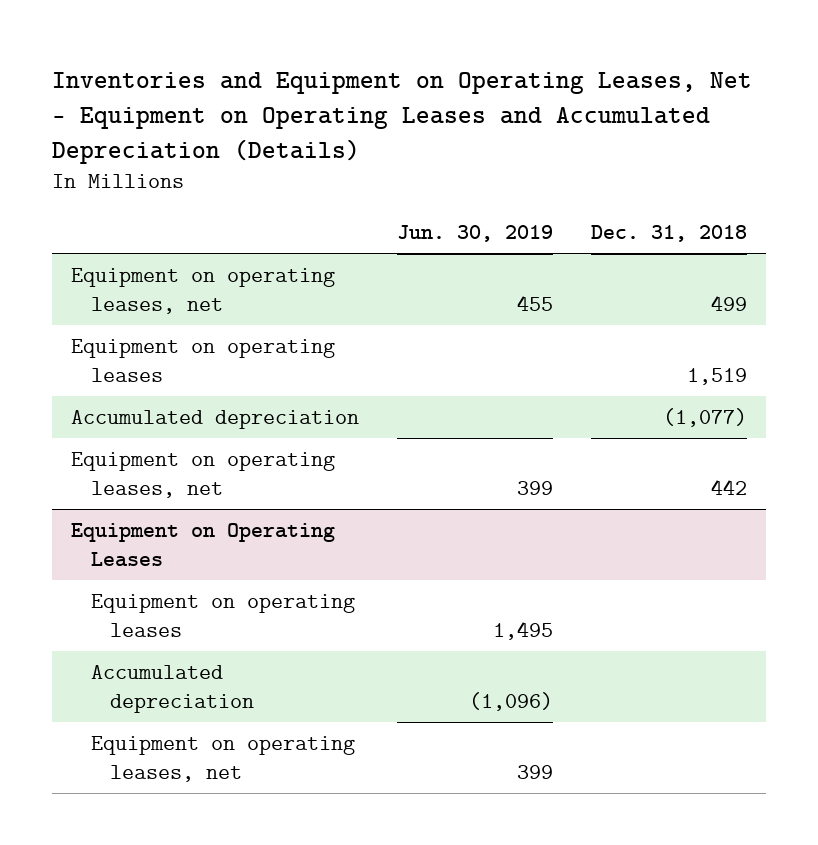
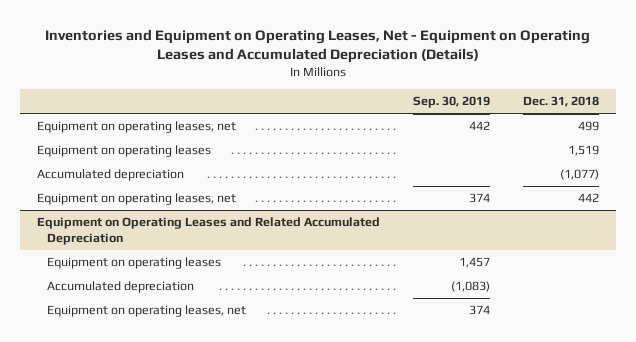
- | Jun. 30, 2019 | Dec. 31, 2018
+ | Sep. 30, 2019 | Dec. 31, 2018
- Equipment on Operating Leases
+ Equipment on Operating Leases and Related Accumulated Depreciation

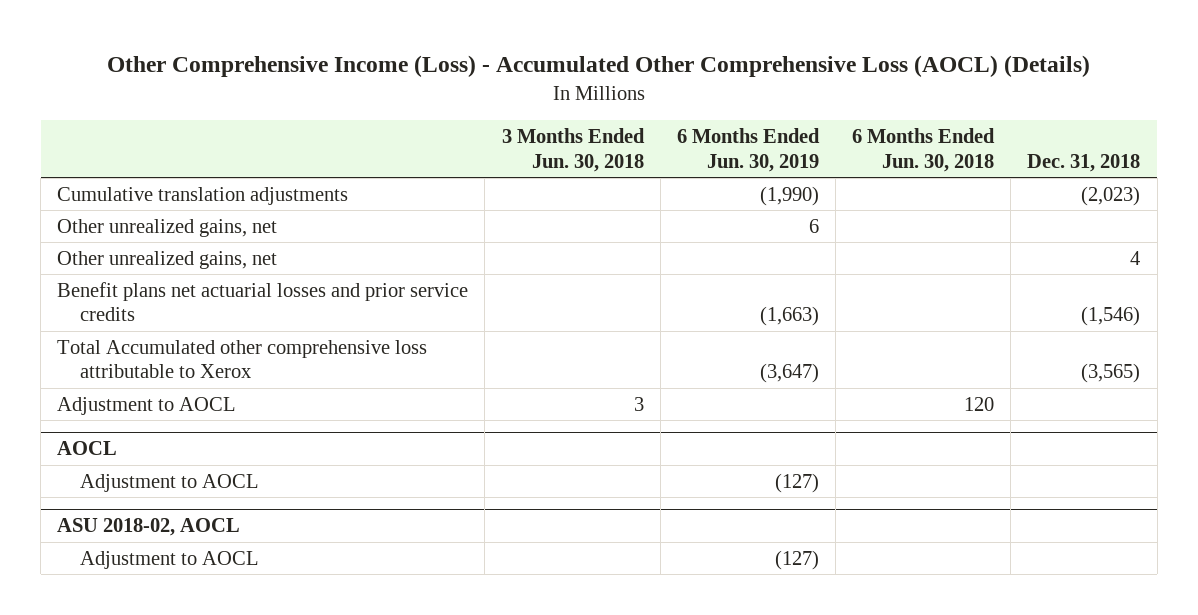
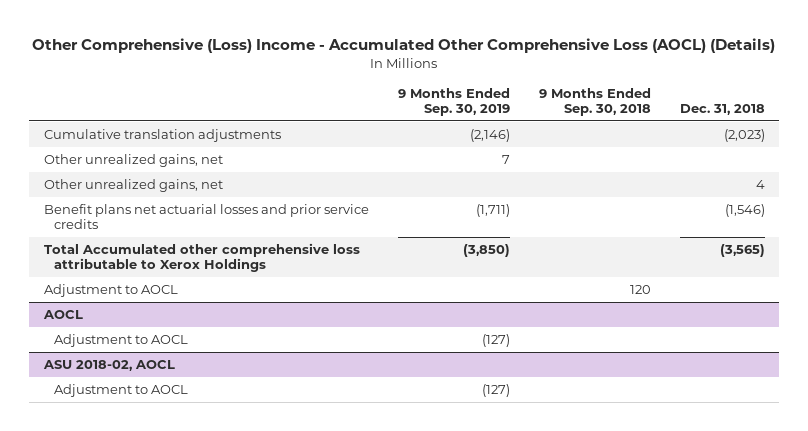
- Other Comprehensive Income (Loss) - Accumulated Other Comprehensive Loss (AOCL) (Details)
+ Other Comprehensive (Loss) Income - Accumulated Other Comprehensive Loss (AOCL) (Details)
- | 3 Months Ended Jun. 30, 2018 | 6 Months Ended Jun. 30, 2019 | 6 Months Ended Jun. 30, 2018 | Dec. 31, 2018
+ | 9 Months Ended Sep. 30, 2019 | 9 Months Ended Sep. 30, 2018 | Dec. 31, 2018
- Total Accumulated other comprehensive loss attributable to Xerox | | (3,647) | | (3,565)
+ Total Accumulated other comprehensive loss attributable to Xerox Holdings | (3,850) | | (3,565)

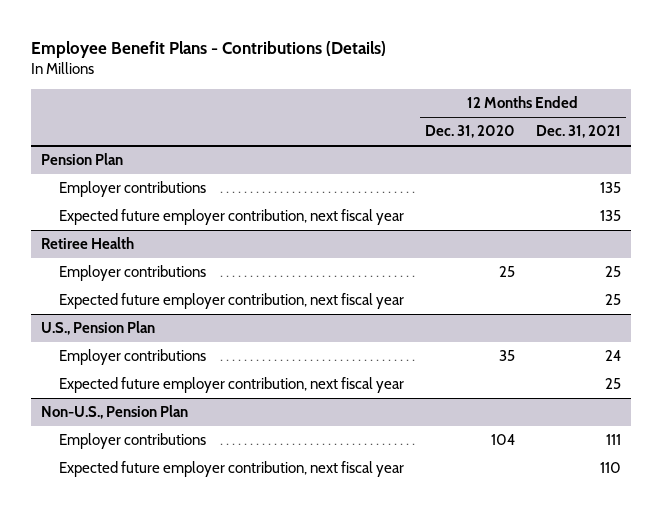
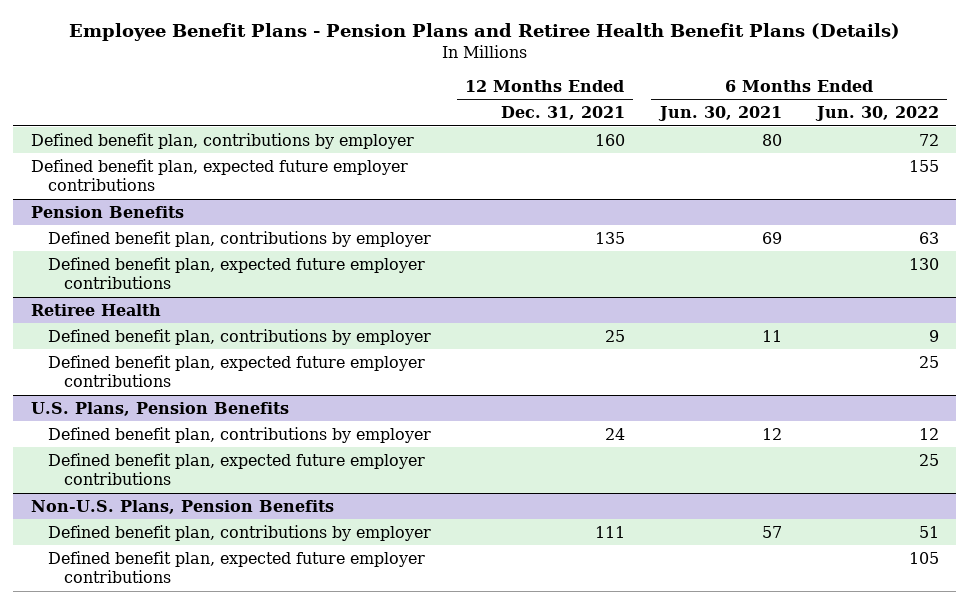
- Employee Benefit Plans - Contributions (Details)
+ Employee Benefit Plans - Pension Plans and Retiree Health Benefit Plans (Details)
- | 12 Months Ended Dec. 31, 2020 | 12 Months Ended Dec. 31, 2021
+ | 12 Months Ended Dec. 31, 2021 | 6 Months Ended Jun. 30, 2021 | 6 Months Ended Jun. 30, 2022
- Pension Plan
- Employer contributions | | 135
- Expected future employer contribution, next fiscal year | | 135
+ Defined benefit plan, contributions by employer | 160 | 80 | 72
+ Defined benefit plan, expected future employer contributions | | | 155
+ Pension Benefits
+ Defined benefit plan, contributions by employer | 135 | 69 | 63
+ Defined benefit plan, expected future employer contributions | | | 130
@ Retiree Health
- Employer contributions | 25 | 25
- Expected future employer contribution, next fiscal year | | 25
- U.S., Pension Plan
- Employer contributions | 35 | 24
- Expected future employer contribution, next fiscal year | | 25
- Non-U.S., Pension Plan
- Employer contributions | 104 | 111
- Expected future employer contribution, next fiscal year | | 110
@ Retiree Health
+ Defined benefit plan, contributions by employer | 25 | 11 | 9
+ Defined benefit plan, expected future employer contributions | | | 25
+ U.S. Plans, Pension Benefits
+ Defined benefit plan, contributions by employer | 24 | 12 | 12
+ Defined benefit plan, expected future employer contributions | | | 25
+ Non-U.S. Plans, Pension Benefits
+ Defined benefit plan, contributions by employer | 111 | 57 | 51
+ Defined benefit plan, expected future employer contributions | | | 105

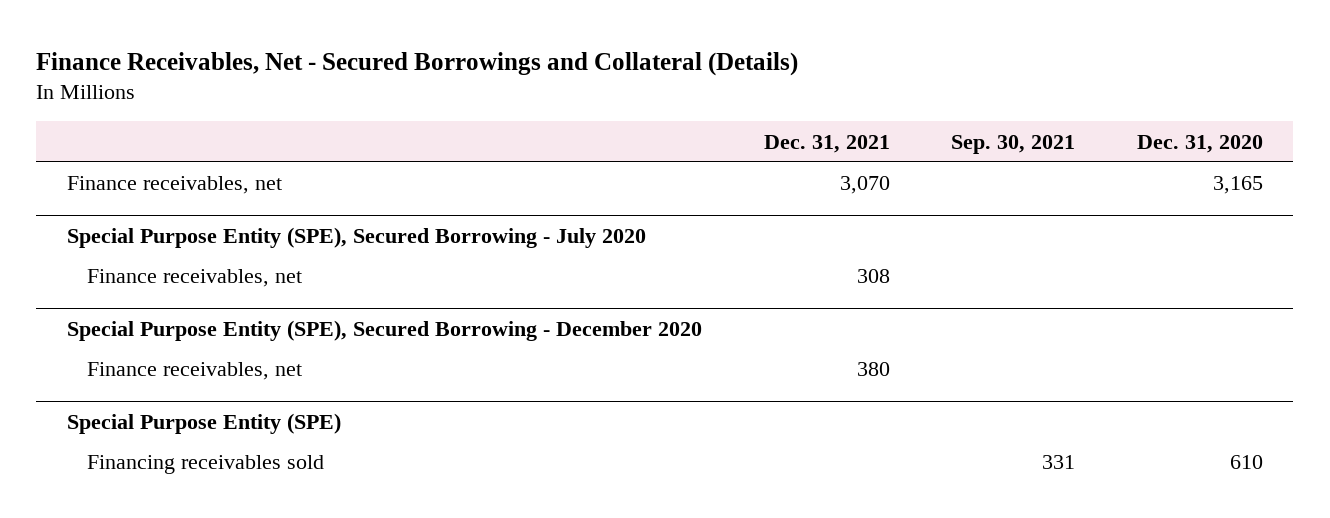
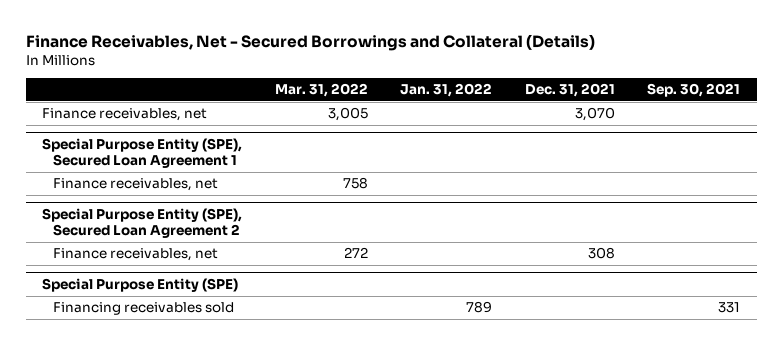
- | Dec. 31, 2021 | Sep. 30, 2021 | Dec. 31, 2020
+ | Mar. 31, 2022 | Jan. 31, 2022 | Dec. 31, 2021 | Sep. 30, 2021
- Special Purpose Entity (SPE), Secured Borrowing - July 2020
+ Special Purpose Entity (SPE), Secured Loan Agreement 1
+ Finance receivables, net | 758 | | |
+ Special Purpose Entity (SPE), Secured Loan Agreement 2
- Special Purpose Entity (SPE), Secured Borrowing - December 2020
- Finance receivables, net | 380 | |

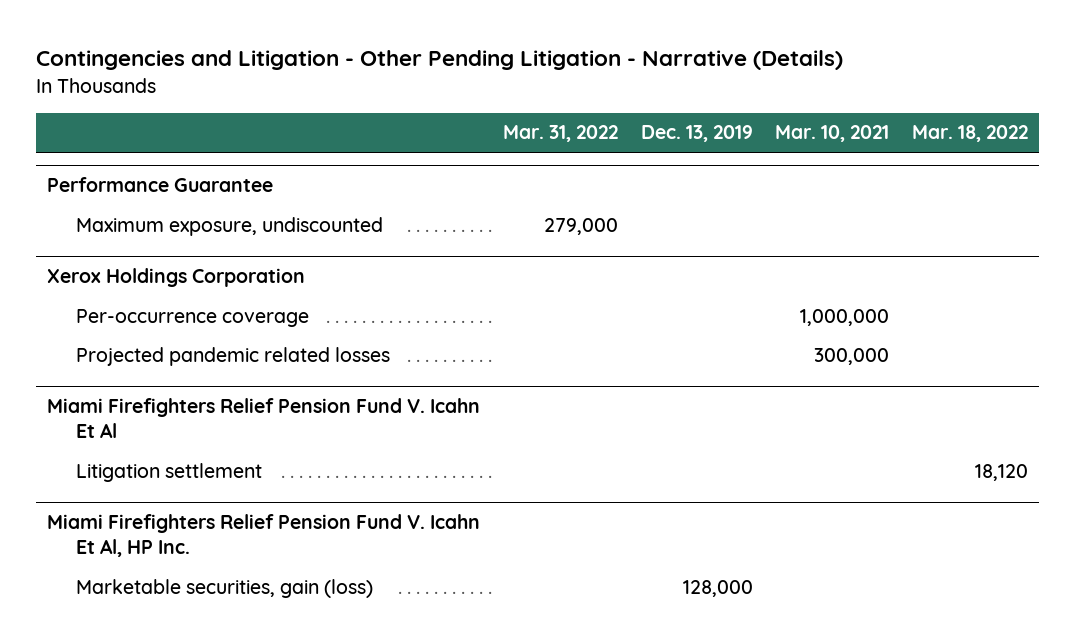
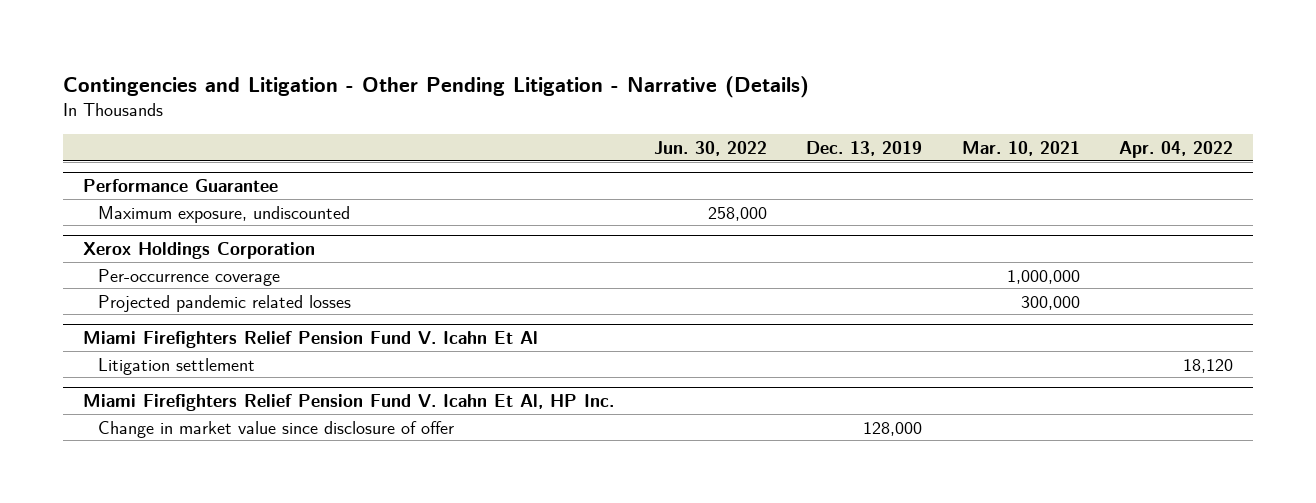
- | Mar. 31, 2022 | Dec. 13, 2019 | Mar. 10, 2021 | Mar. 18, 2022
+ | Jun. 30, 2022 | Dec. 13, 2019 | Mar. 10, 2021 | Apr. 04, 2022
@ Miami Firefighters Relief Pension Fund V. Icahn Et Al, HP Inc.
- Marketable securities, gain (loss) | | 128,000 | |
+ Change in market value since disclosure of offer | | 128,000 | |

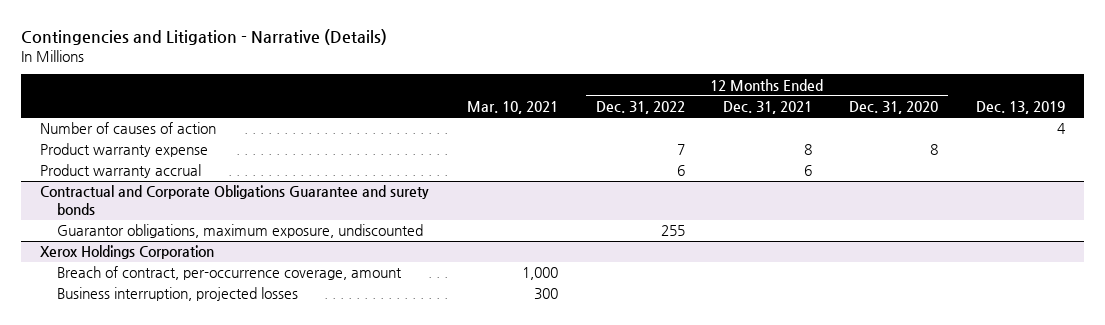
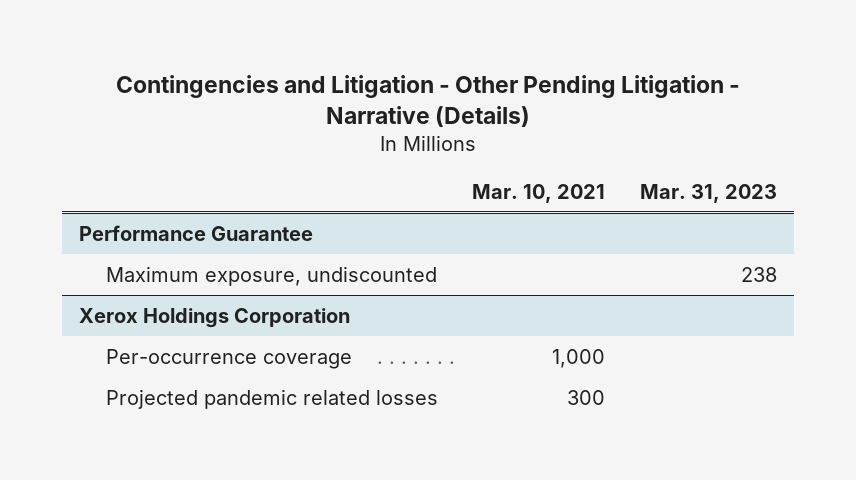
- Contingencies and Litigation - Narrative (Details)
+ Contingencies and Litigation - Other Pending Litigation - Narrative (Details)
- | Mar. 10, 2021 | 12 Months Ended Dec. 31, 2022 | 12 Months Ended Dec. 31, 2021 | 12 Months Ended Dec. 31, 2020 | Dec. 13, 2019
+ | Mar. 10, 2021 | Mar. 31, 2023
- Number of causes of action | | | | | 4
- Product warranty expense | | 7 | 8 | 8 |
- Product warranty accrual | | 6 | 6 | |
- Contractual and Corporate Obligations Guarantee and surety bonds
- Guarantor obligations, maximum exposure, undiscounted | | 255 | | |
+ Performance Guarantee
+ Maximum exposure, undiscounted | | 238
@ Xerox Holdings Corporation
- Breach of contract, per-occurrence coverage, amount | 1,000 | | | |
- Business interruption, projected losses | 300 | | | |
+ Per-occurrence coverage | 1,000 |
+ Projected pandemic related losses | 300 |

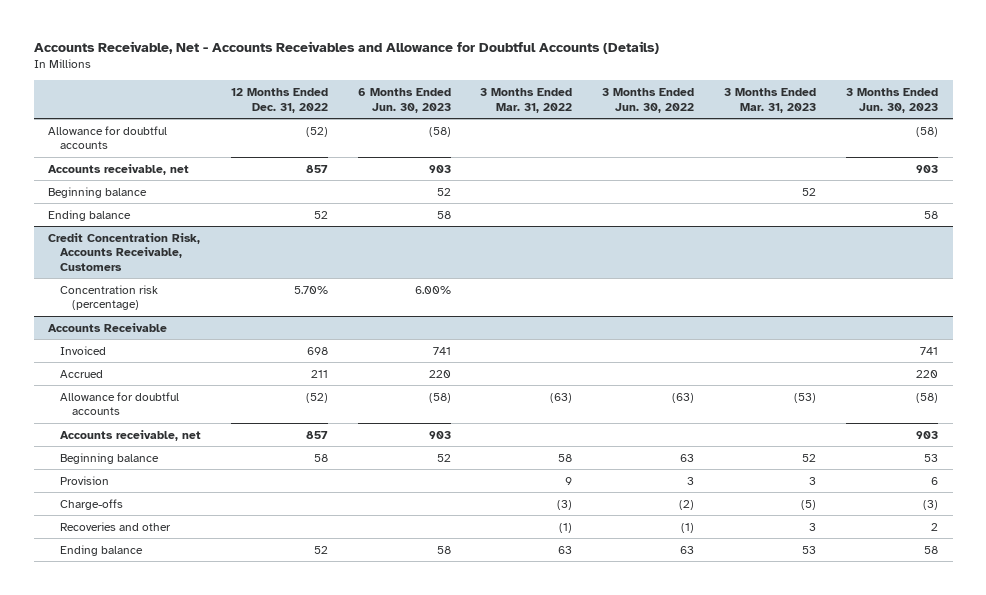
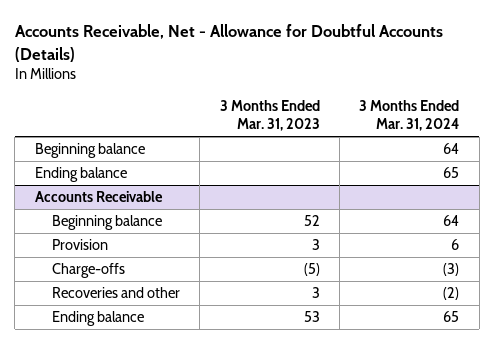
- Accounts Receivable, Net - Accounts Receivables and Allowance for Doubtful Accounts (Details)
+ Accounts Receivable, Net - Allowance for Doubtful Accounts (Details)
- | 12 Months Ended Dec. 31, 2022 | 6 Months Ended Jun. 30, 2023 | 3 Months Ended Mar. 31, 2022 | 3 Months Ended Jun. 30, 2022 | 3 Months Ended Mar. 31, 2023 | 3 Months Ended Jun. 30, 2023
+ | 3 Months Ended Mar. 31, 2023 | 3 Months Ended Mar. 31, 2024
- Allowance for doubtful accounts | (52) | (58) | | | | (58)
- Accounts receivable, net | 857 | 903 | | | | 903
- Beginning balance | | 52 | | | 52 |
+ Beginning balance | | 64
- Credit Concentration Risk, Accounts Receivable, Customers
- Concentration risk (percentage) | 5.70% | 6.00% | | | |
@ Accounts Receivable
- Invoiced | 698 | 741 | | | | 741
- Accrued | 211 | 220 | | | | 220
- Allowance for doubtful accounts | (52) | (58) | (63) | (63) | (53) | (58)
- Accounts receivable, net | 857 | 903 | | | | 903

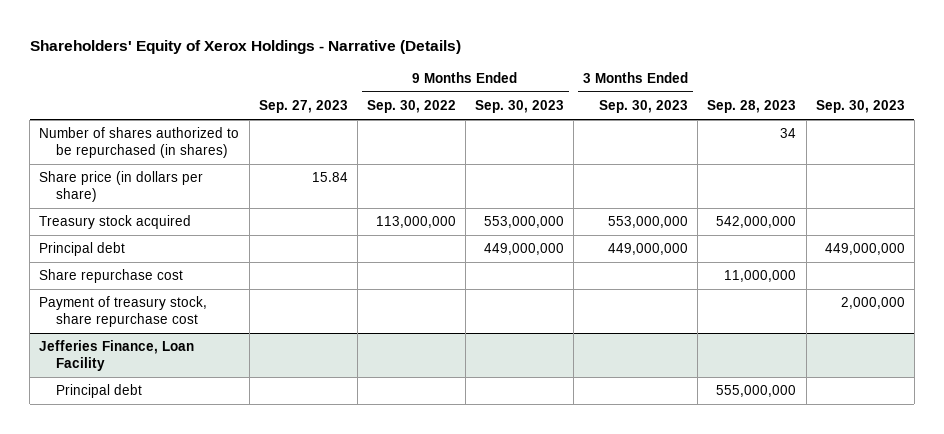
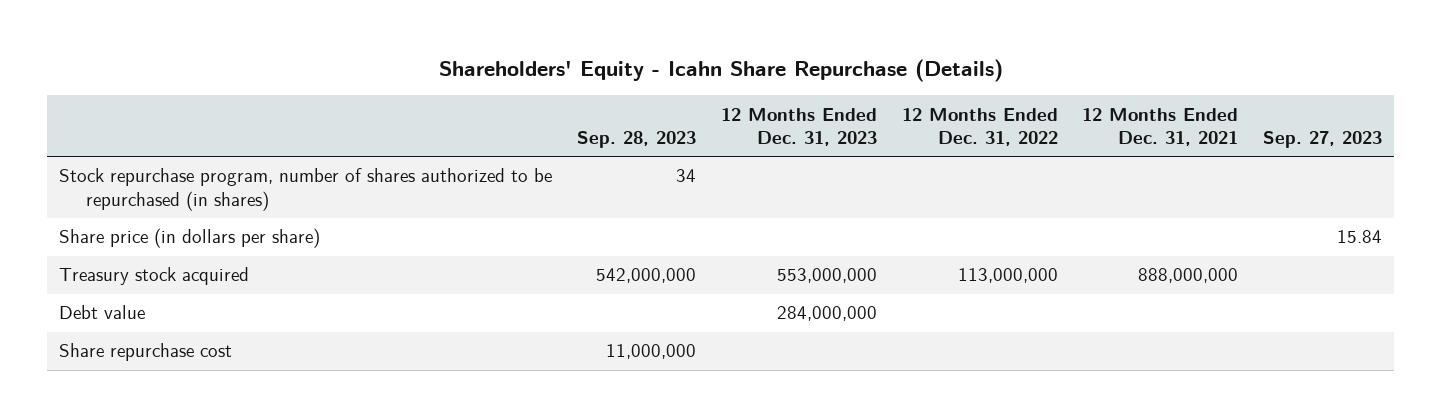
- Shareholders' Equity of Xerox Holdings - Narrative (Details)
+ Shareholders' Equity - Icahn Share Repurchase (Details)
- | Sep. 27, 2023 | 9 Months Ended Sep. 30, 2022 | 9 Months Ended Sep. 30, 2023 | 3 Months Ended Sep. 30, 2023 | Sep. 28, 2023 | Sep. 30, 2023
+ | Sep. 28, 2023 | 12 Months Ended Dec. 31, 2023 | 12 Months Ended Dec. 31, 2022 | 12 Months Ended Dec. 31, 2021 | Sep. 27, 2023
- Number of shares authorized to be repurchased (in shares) | | | | | 34 |
+ Stock repurchase program, number of shares authorized to be repurchased (in shares) | 34 | | | |
- Principal debt | | | 449,000,000 | 449,000,000 | | 449,000,000
+ Debt value | | 284,000,000 | | |
- Payment of treasury stock, share repurchase cost | | | | | | 2,000,000
- Jefferies Finance, Loan Facility
- Principal debt | | | | | 555,000,000 |

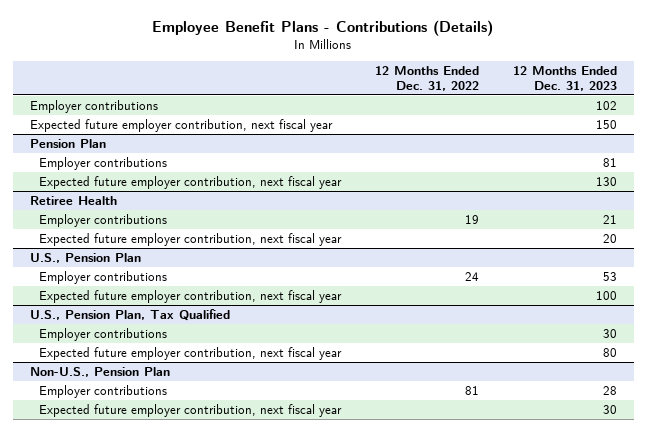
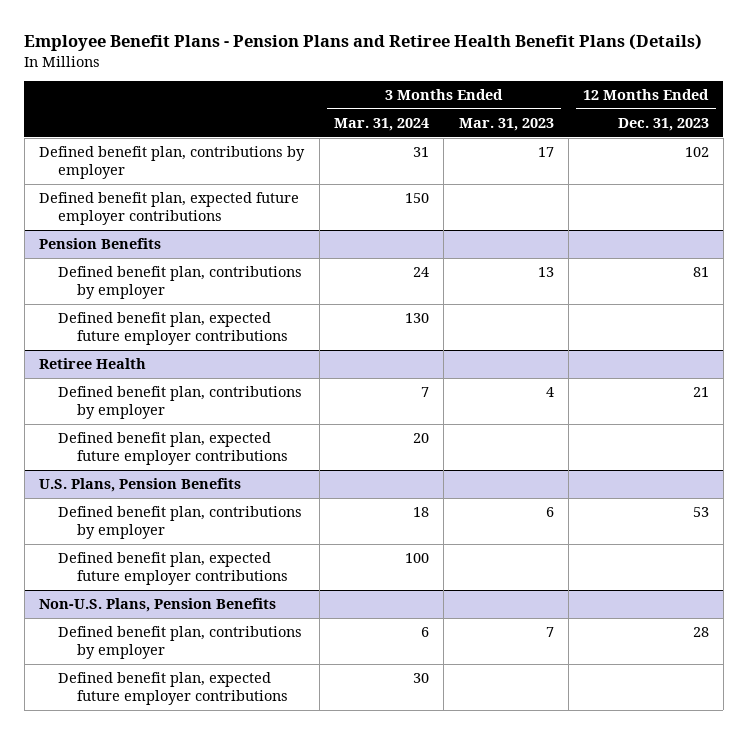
- Employee Benefit Plans - Contributions (Details)
+ Employee Benefit Plans - Pension Plans and Retiree Health Benefit Plans (Details)
- | 12 Months Ended Dec. 31, 2022 | 12 Months Ended Dec. 31, 2023
+ | 3 Months Ended Mar. 31, 2024 | 3 Months Ended Mar. 31, 2023 | 12 Months Ended Dec. 31, 2023
- Employer contributions | | 102
- Expected future employer contribution, next fiscal year | | 150
- Pension Plan
- Employer contributions | | 81
- Expected future employer contribution, next fiscal year | | 130
+ Defined benefit plan, contributions by employer | 31 | 17 | 102
+ Defined benefit plan, expected future employer contributions | 150 | |
+ Pension Benefits
+ Defined benefit plan, contributions by employer | 24 | 13 | 81
+ Defined benefit plan, expected future employer contributions | 130 | |
@ Retiree Health
- Employer contributions | 19 | 21
- Expected future employer contribution, next fiscal year | | 20
- U.S., Pension Plan
- Employer contributions | 24 | 53
- Expected future employer contribution, next fiscal year | | 100
- U.S., Pension Plan, Tax Qualified
- Employer contributions | | 30
- Expected future employer contribution, next fiscal year | | 80
- Non-U.S., Pension Plan
- Employer contributions | 81 | 28
- Expected future employer contribution, next fiscal year | | 30
@ Retiree Health
+ Defined benefit plan, contributions by employer | 7 | 4 | 21
+ Defined benefit plan, expected future employer contributions | 20 | |
+ U.S. Plans, Pension Benefits
+ Defined benefit plan, contributions by employer | 18 | 6 | 53
+ Defined benefit plan, expected future employer contributions | 100 | |
+ Non-U.S. Plans, Pension Benefits
+ Defined benefit plan, contributions by employer | 6 | 7 | 28
+ Defined benefit plan, expected future employer contributions | 30 | |

